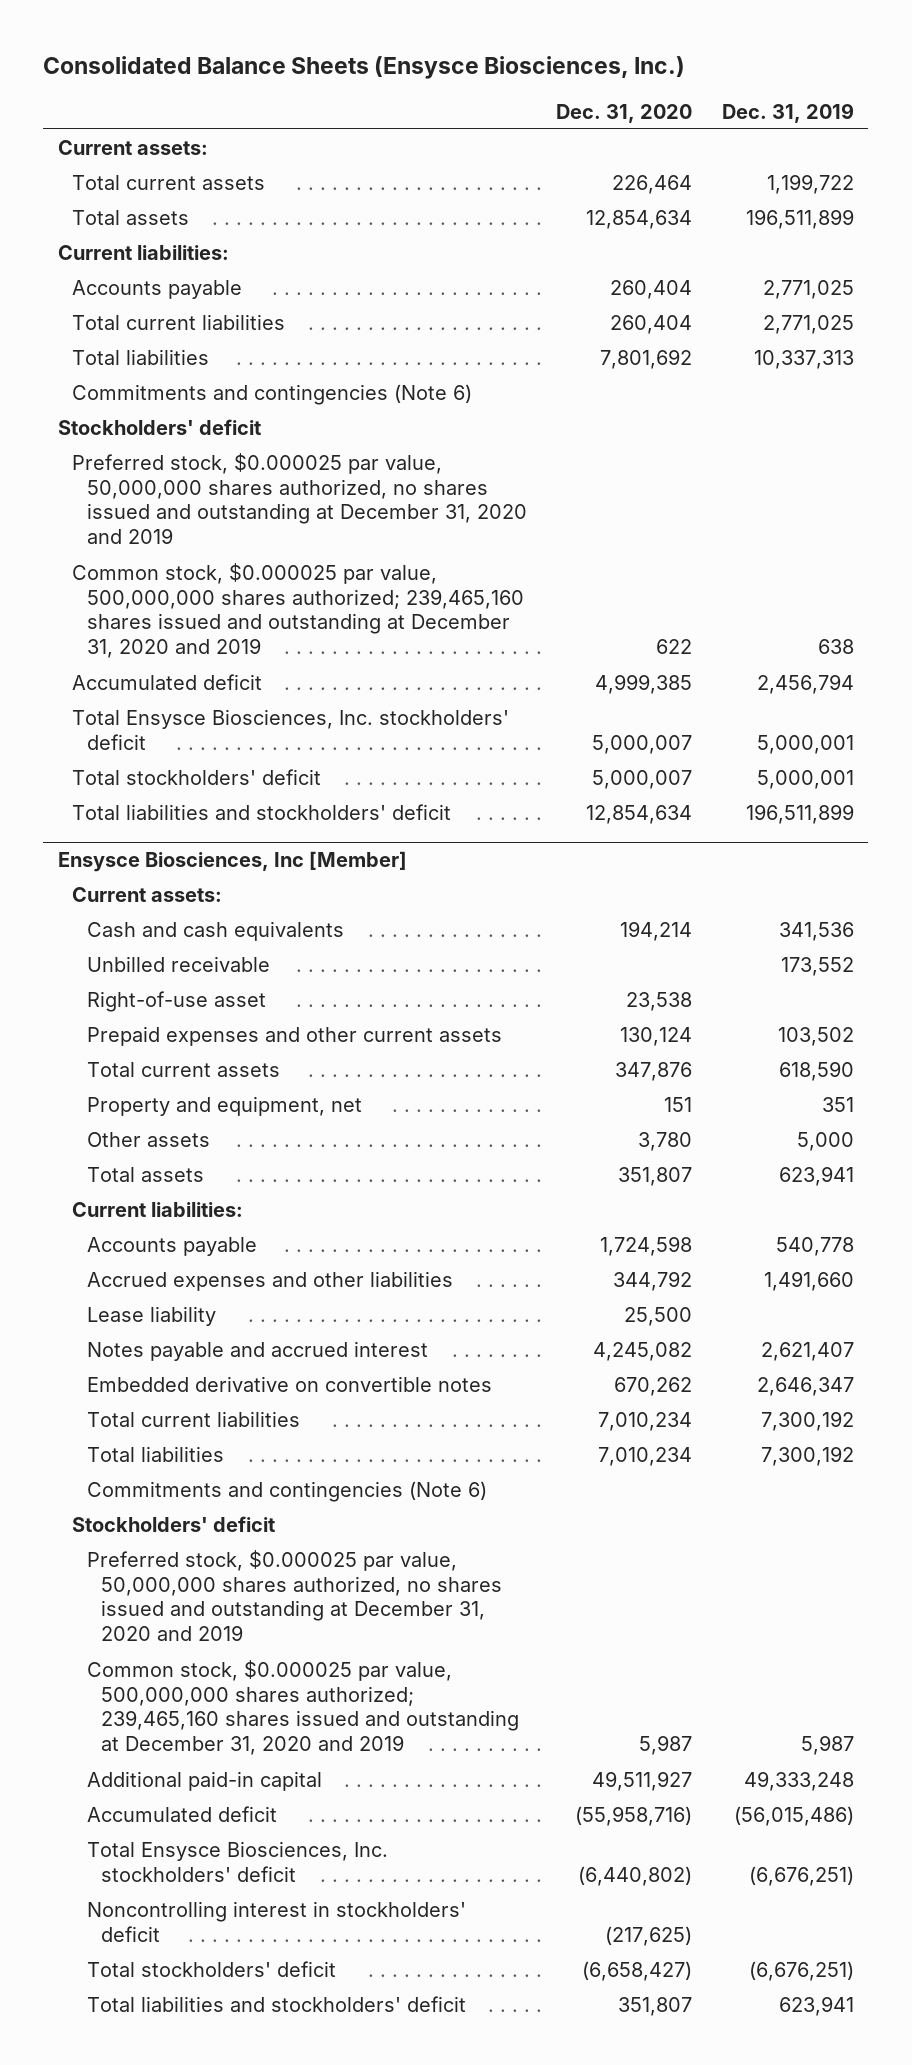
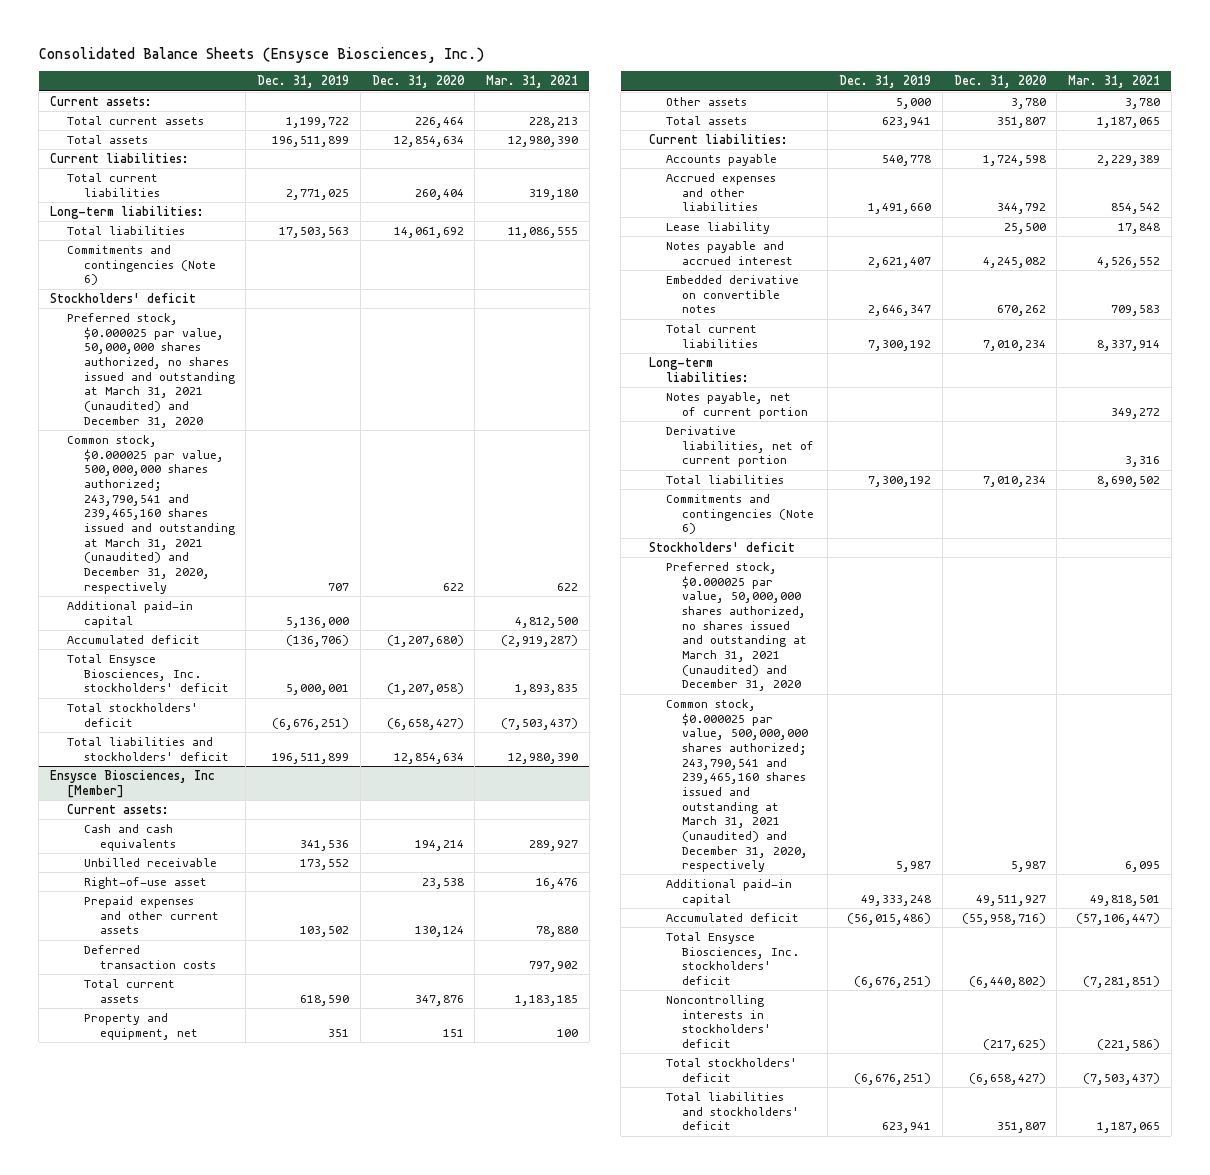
- | Dec. 31, 2020 | Dec. 31, 2019
+ | Dec. 31, 2019 | Dec. 31, 2020 | Mar. 31, 2021
- Accounts payable | 260,404 | 2,771,025
- Total liabilities | 7,801,692 | 10,337,313
+ Long-term liabilities:
+ Total liabilities | 17,503,563 | 14,061,692 | 11,086,555
- Preferred stock, $0.000025 par value, 50,000,000 shares authorized, no shares issued and outstanding at December 31, 2020 and 2019
- Common stock, $0.000025 par value, 500,000,000 shares authorized; 239,465,160 shares issued and outstanding at December 31, 2020 and 2019 | 622 | 638
- Accumulated deficit | 4,999,385 | 2,456,794
- Total Ensysce Biosciences, Inc. stockholders' deficit | 5,000,007 | 5,000,001
- Total stockholders' deficit | 5,000,007 | 5,000,001
+ Preferred stock, $0.000025 par value, 50,000,000 shares authorized, no shares issued and outstanding at March 31, 2021 (unaudited) and December 31, 2020
+ Common stock, $0.000025 par value, 500,000,000 shares authorized; 243,790,541 and 239,465,160 shares issued and outstanding at March 31, 2021 (unaudited) and December 31, 2020, respectively | 707 | 622 | 622
+ Additional paid-in capital | 5,136,000 | | 4,812,500
+ Accumulated deficit | (136,706) | (1,207,680) | (2,919,287)
+ Total Ensysce Biosciences, Inc. stockholders' deficit | 5,000,001 | (1,207,058) | 1,893,835
+ Total stockholders' deficit | (6,676,251) | (6,658,427) | (7,503,437)
@ Ensysce Biosciences, Inc [Member]
+ Deferred transaction costs | | | 797,902
+ Long-term liabilities:
+ Notes payable, net of current portion | | | 349,272
+ Derivative liabilities, net of current portion | | | 3,316
- Preferred stock, $0.000025 par value, 50,000,000 shares authorized, no shares issued and outstanding at December 31, 2020 and 2019
- Common stock, $0.000025 par value, 500,000,000 shares authorized; 239,465,160 shares issued and outstanding at December 31, 2020 and 2019 | 5,987 | 5,987
+ Preferred stock, $0.000025 par value, 50,000,000 shares authorized, no shares issued and outstanding at March 31, 2021 (unaudited) and December 31, 2020
+ Common stock, $0.000025 par value, 500,000,000 shares authorized; 243,790,541 and 239,465,160 shares issued and outstanding at March 31, 2021 (unaudited) and December 31, 2020, respectively | 5,987 | 5,987 | 6,095
- Noncontrolling interest in stockholders' deficit | (217,625) |
+ Noncontrolling interests in stockholders' deficit | | (217,625) | (221,586)

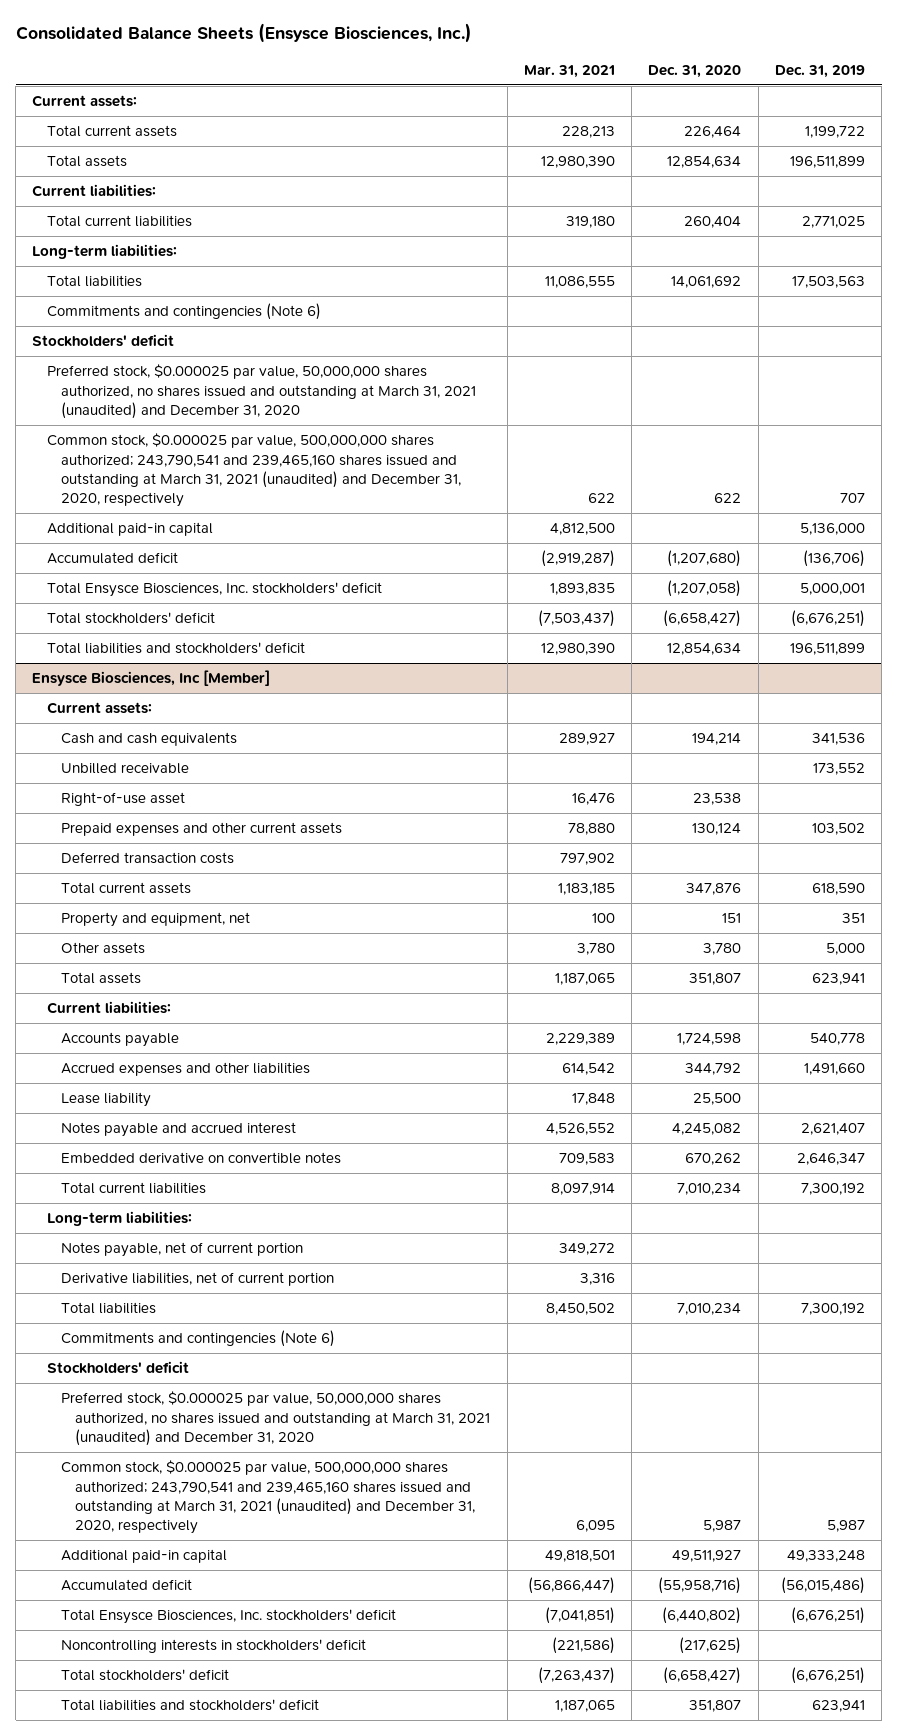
- | Dec. 31, 2019 | Dec. 31, 2020 | Mar. 31, 2021
+ | Mar. 31, 2021 | Dec. 31, 2020 | Dec. 31, 2019
@ Ensysce Biosciences, Inc [Member]
- Accrued expenses and other liabilities | 1,491,660 | 344,792 | 854,542
+ Accrued expenses and other liabilities | 614,542 | 344,792 | 1,491,660
- Total current liabilities | 7,300,192 | 7,010,234 | 8,337,914
+ Total current liabilities | 8,097,914 | 7,010,234 | 7,300,192
- Total liabilities | 7,300,192 | 7,010,234 | 8,690,502
+ Total liabilities | 8,450,502 | 7,010,234 | 7,300,192
- Accumulated deficit | (56,015,486) | (55,958,716) | (57,106,447)
- Total Ensysce Biosciences, Inc. stockholders' deficit | (6,676,251) | (6,440,802) | (7,281,851)
+ Accumulated deficit | (56,866,447) | (55,958,716) | (56,015,486)
+ Total Ensysce Biosciences, Inc. stockholders' deficit | (7,041,851) | (6,440,802) | (6,676,251)
- Total stockholders' deficit | (6,676,251) | (6,658,427) | (7,503,437)
+ Total stockholders' deficit | (7,263,437) | (6,658,427) | (6,676,251)

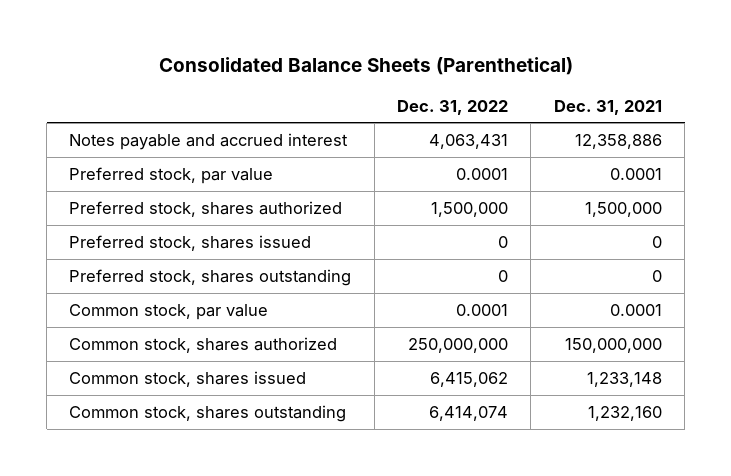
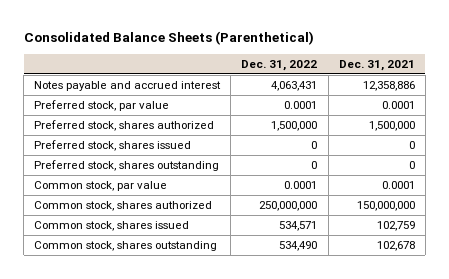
- Common stock, shares issued | 6,415,062 | 1,233,148
- Common stock, shares outstanding | 6,414,074 | 1,232,160
+ Common stock, shares issued | 534,571 | 102,759
+ Common stock, shares outstanding | 534,490 | 102,678

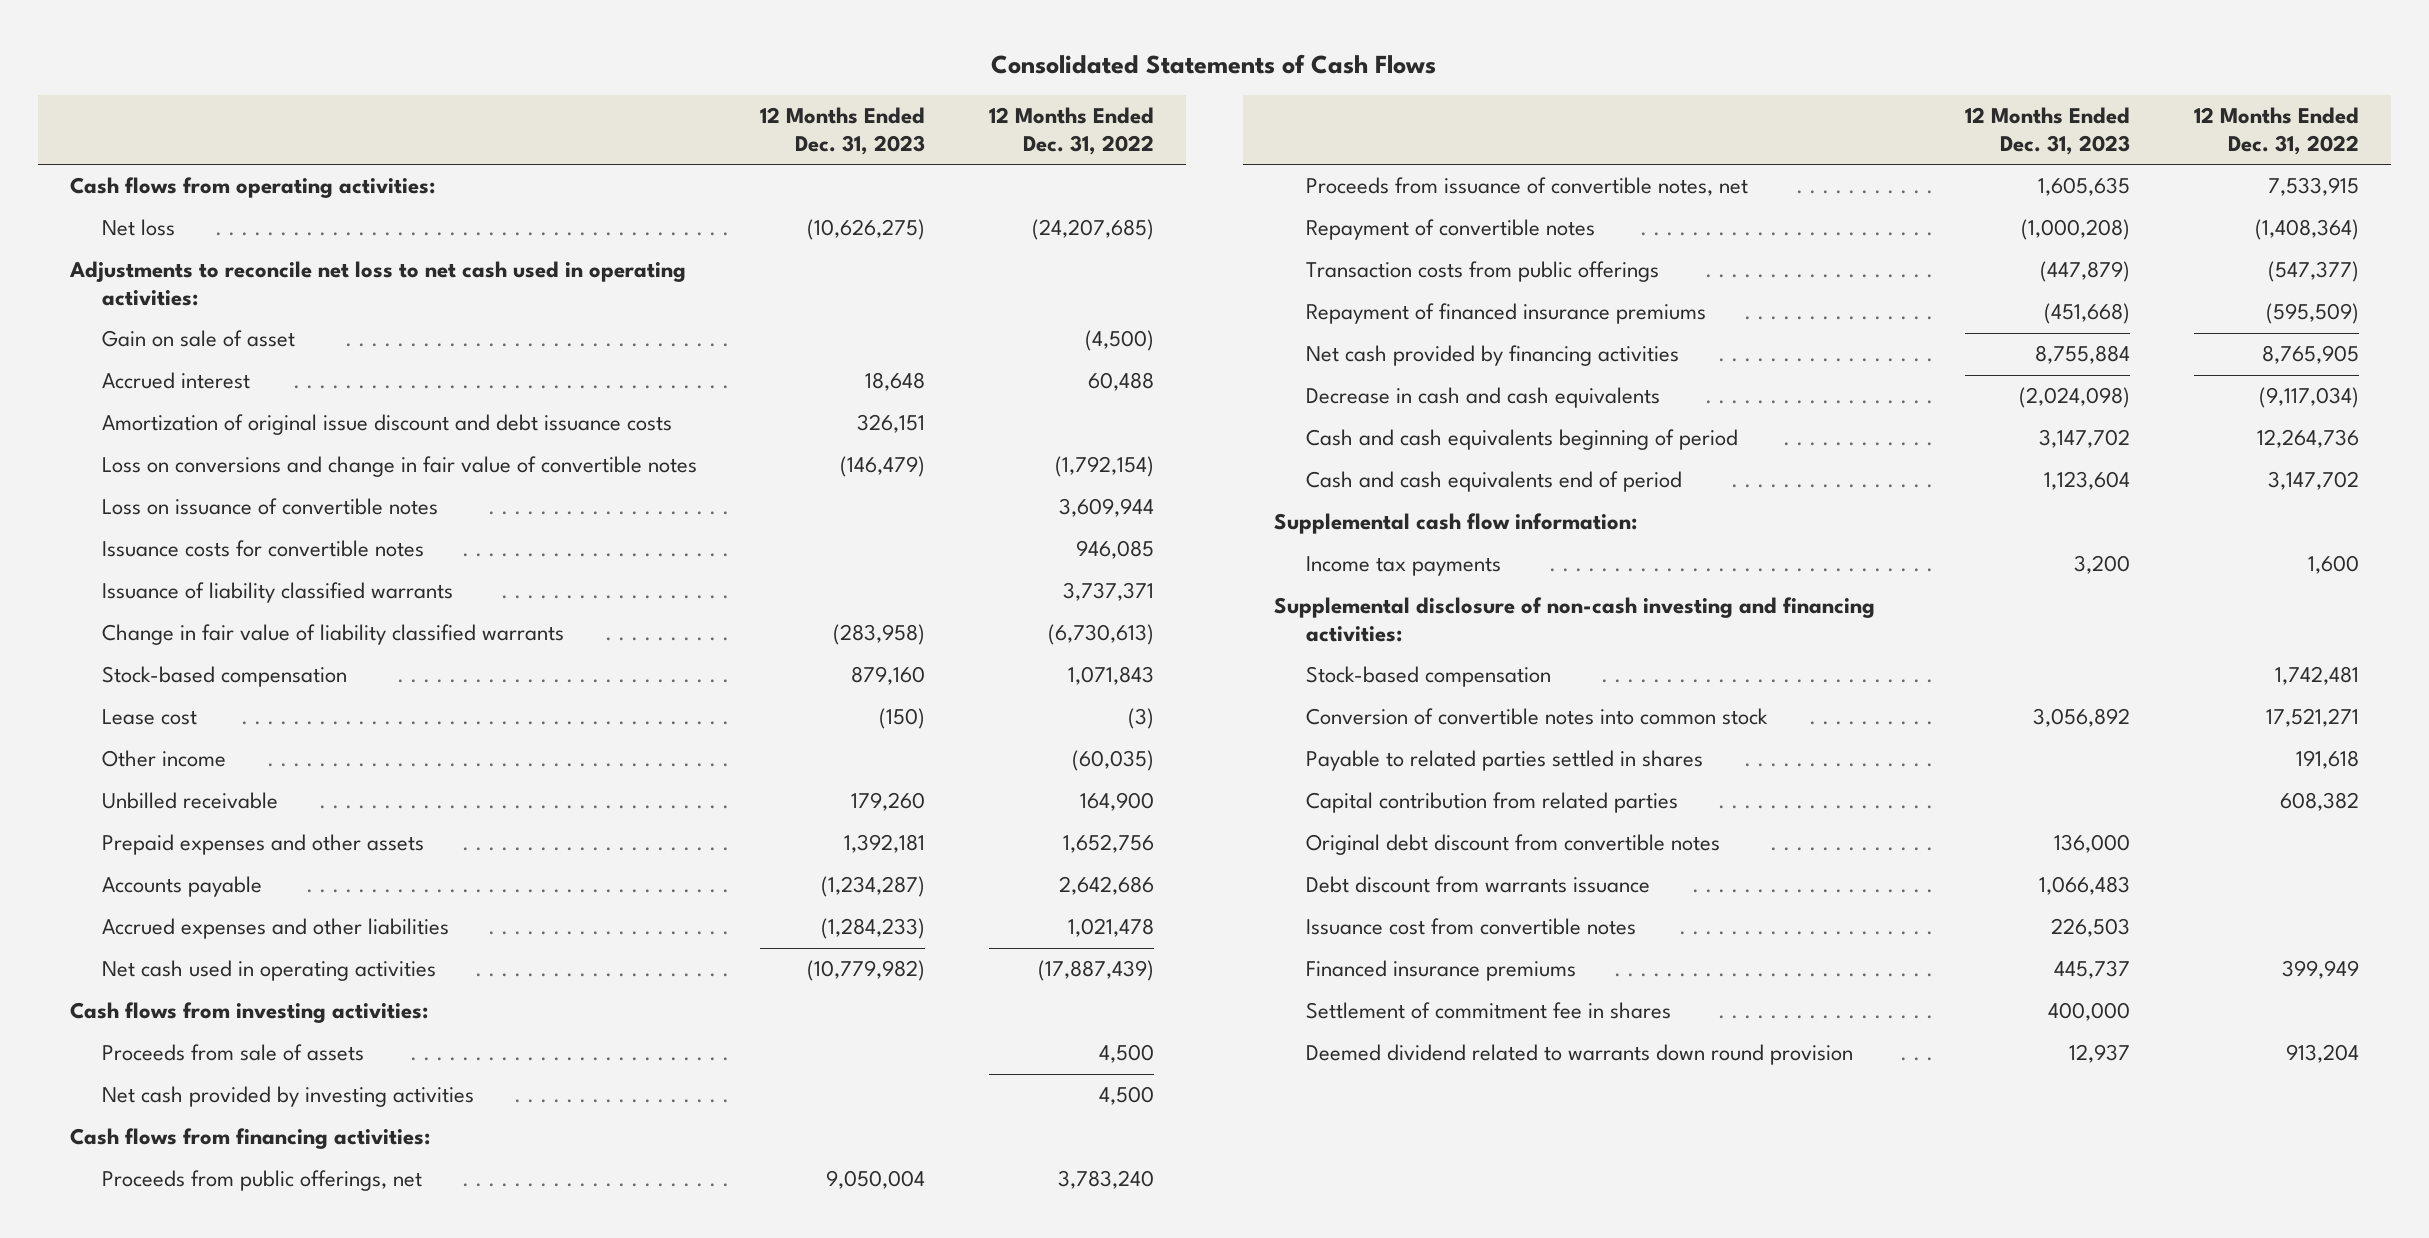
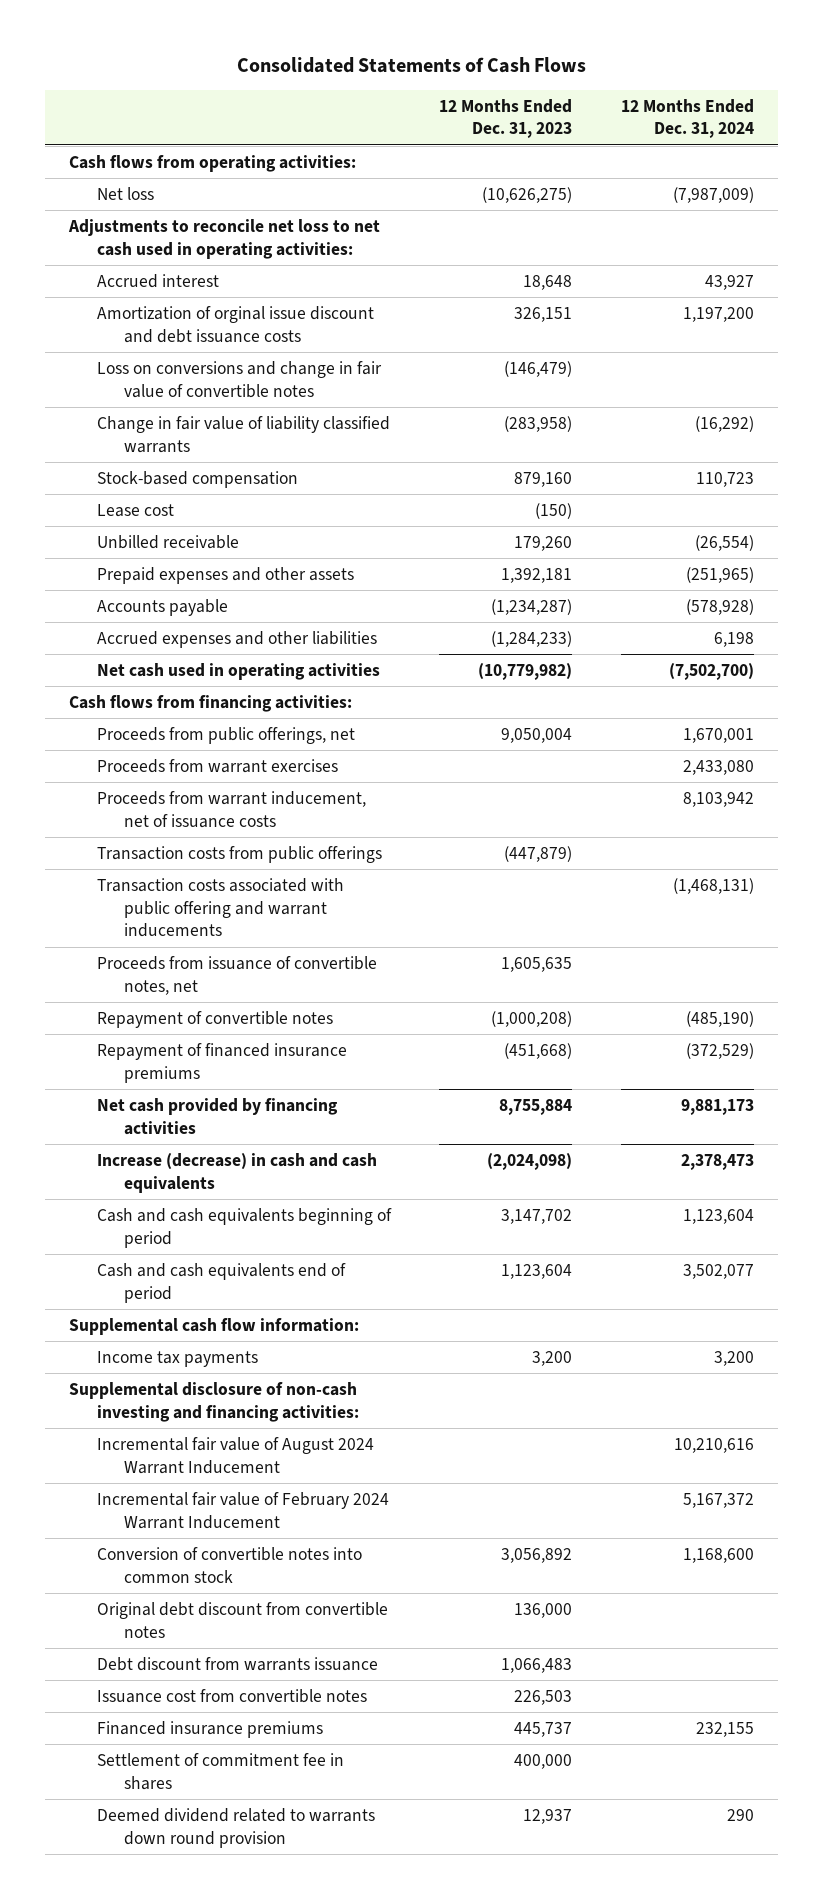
- | 12 Months Ended Dec. 31, 2023 | 12 Months Ended Dec. 31, 2022
+ | 12 Months Ended Dec. 31, 2023 | 12 Months Ended Dec. 31, 2024
- Gain on sale of asset | | (4,500)
- Amortization of original issue discount and debt issuance costs | 326,151 |
+ Amortization of orginal issue discount and debt issuance costs | 326,151 | 1,197,200
- Loss on issuance of convertible notes | | 3,609,944
- Issuance costs for convertible notes | | 946,085
- Issuance of liability classified warrants | | 3,737,371
- Other income | | (60,035)
- Cash flows from investing activities:
- Proceeds from sale of assets | | 4,500
- Net cash provided by investing activities | | 4,500
+ Proceeds from warrant exercises | | 2,433,080
+ Proceeds from warrant inducement, net of issuance costs | | 8,103,942
moved up: Transaction costs from public offerings | (447,879) |
+ Transaction costs associated with public offering and warrant inducements | | (1,468,131)
- Decrease in cash and cash equivalents | (2,024,098) | (9,117,034)
+ Increase (decrease) in cash and cash equivalents | (2,024,098) | 2,378,473
- Stock-based compensation | | 1,742,481
+ Incremental fair value of August 2024 Warrant Inducement | | 10,210,616
+ Incremental fair value of February 2024 Warrant Inducement | | 5,167,372
- Payable to related parties settled in shares | | 191,618
- Capital contribution from related parties | | 608,382

